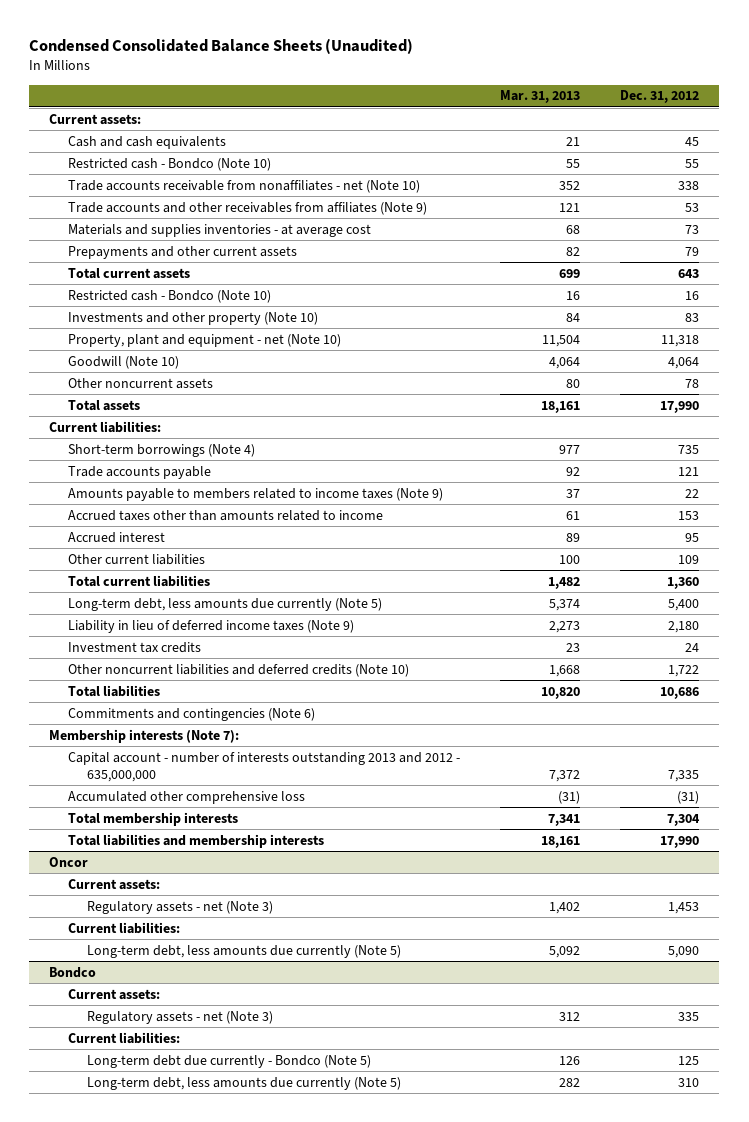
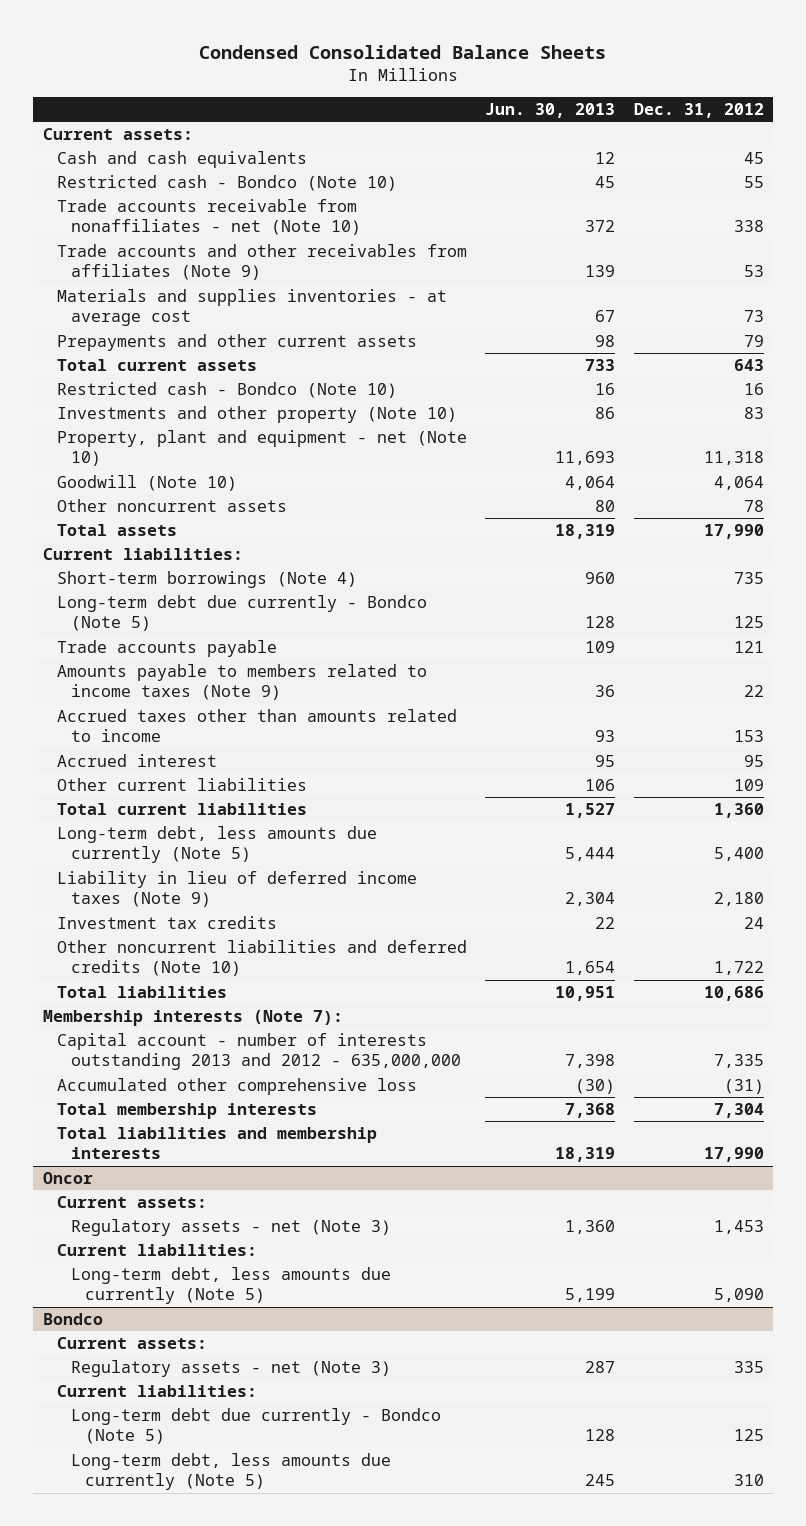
- Condensed Consolidated Balance Sheets (Unaudited)
+ Condensed Consolidated Balance Sheets
- | Mar. 31, 2013 | Dec. 31, 2012
+ | Jun. 30, 2013 | Dec. 31, 2012
+ Long-term debt due currently - Bondco (Note 5) | 128 | 125
- Commitments and contingencies (Note 6)

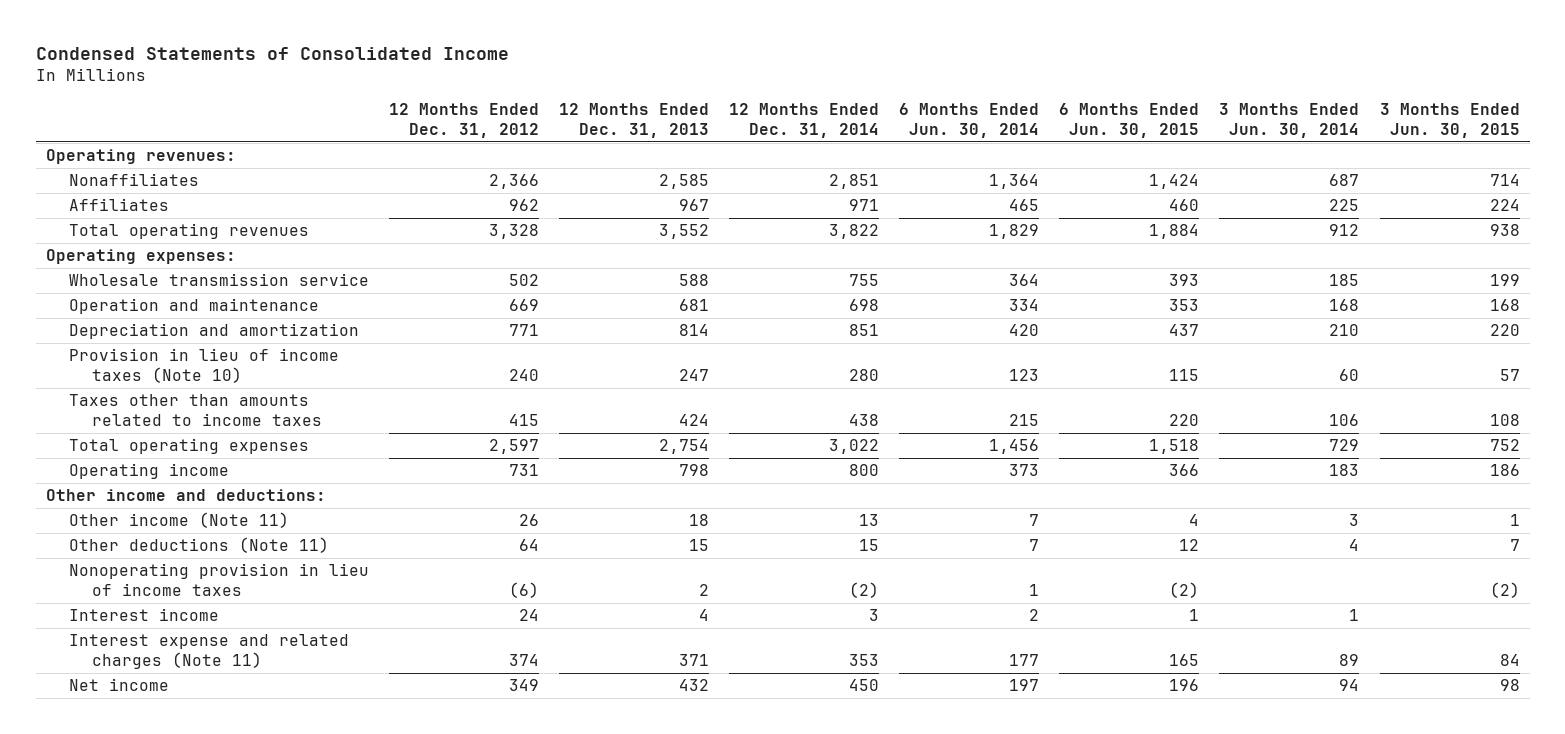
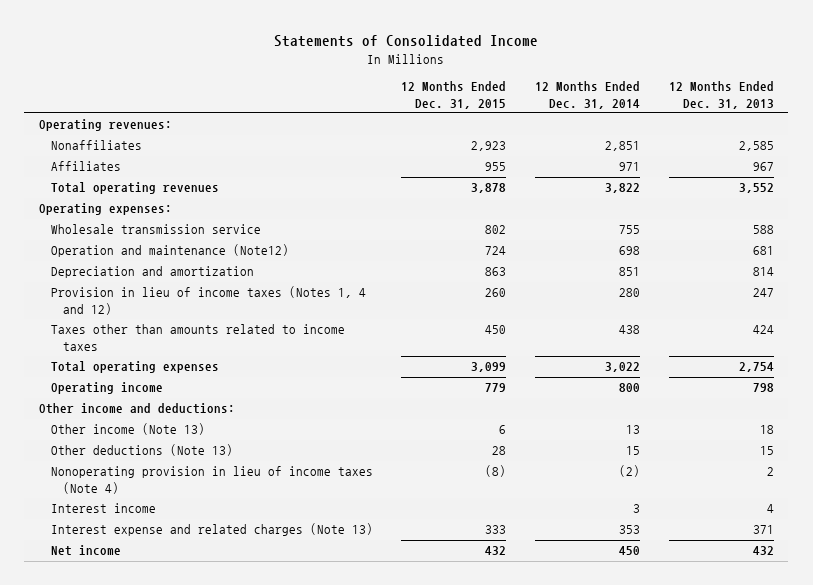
- Condensed Statements of Consolidated Income
+ Statements of Consolidated Income
- | 12 Months Ended Dec. 31, 2012 | 12 Months Ended Dec. 31, 2013 | 12 Months Ended Dec. 31, 2014 | 6 Months Ended Jun. 30, 2014 | 6 Months Ended Jun. 30, 2015 | 3 Months Ended Jun. 30, 2014 | 3 Months Ended Jun. 30, 2015
+ | 12 Months Ended Dec. 31, 2015 | 12 Months Ended Dec. 31, 2014 | 12 Months Ended Dec. 31, 2013
- Operation and maintenance | 669 | 681 | 698 | 334 | 353 | 168 | 168
+ Operation and maintenance (Note12) | 724 | 698 | 681
- Provision in lieu of income taxes (Note 10) | 240 | 247 | 280 | 123 | 115 | 60 | 57
+ Provision in lieu of income taxes (Notes 1, 4 and 12) | 260 | 280 | 247
- Other income (Note 11) | 26 | 18 | 13 | 7 | 4 | 3 | 1
- Other deductions (Note 11) | 64 | 15 | 15 | 7 | 12 | 4 | 7
- Nonoperating provision in lieu of income taxes | (6) | 2 | (2) | 1 | (2) | | (2)
+ Other income (Note 13) | 6 | 13 | 18
+ Other deductions (Note 13) | 28 | 15 | 15
+ Nonoperating provision in lieu of income taxes (Note 4) | (8) | (2) | 2
- Interest expense and related charges (Note 11) | 374 | 371 | 353 | 177 | 165 | 89 | 84
+ Interest expense and related charges (Note 13) | 333 | 353 | 371

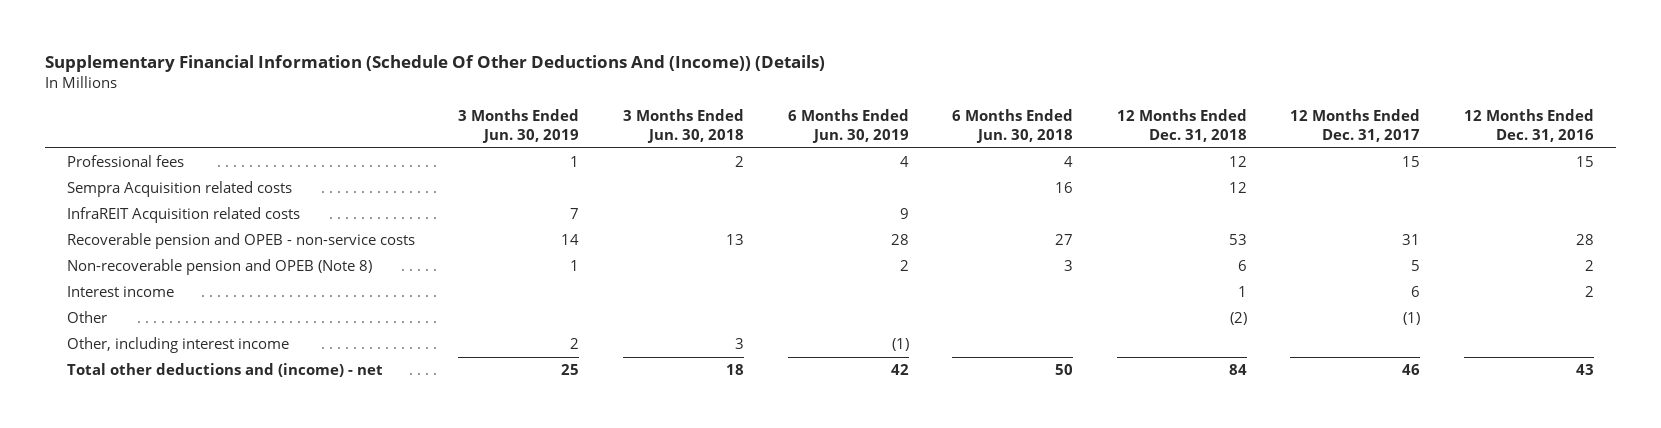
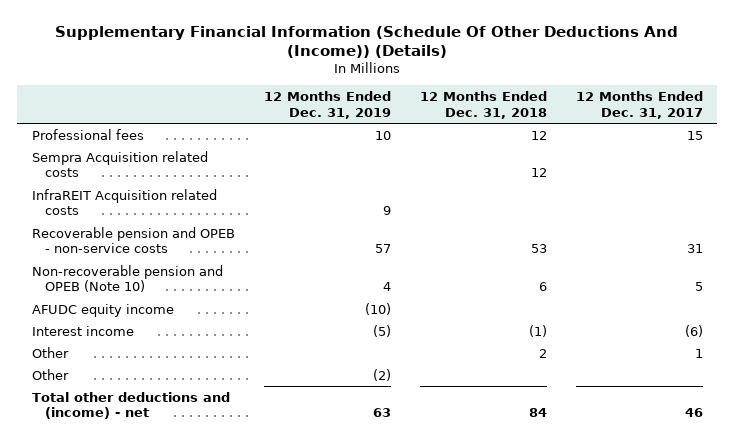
- | 3 Months Ended Jun. 30, 2019 | 3 Months Ended Jun. 30, 2018 | 6 Months Ended Jun. 30, 2019 | 6 Months Ended Jun. 30, 2018 | 12 Months Ended Dec. 31, 2018 | 12 Months Ended Dec. 31, 2017 | 12 Months Ended Dec. 31, 2016
+ | 12 Months Ended Dec. 31, 2019 | 12 Months Ended Dec. 31, 2018 | 12 Months Ended Dec. 31, 2017
- Non-recoverable pension and OPEB (Note 8) | 1 | | 2 | 3 | 6 | 5 | 2
- Interest income | | | | | 1 | 6 | 2
- Other | | | | | (2) | (1) |
- Other, including interest income | 2 | 3 | (1) | | | |
+ Non-recoverable pension and OPEB (Note 10) | 4 | 6 | 5
+ AFUDC equity income | (10) | |
+ Interest income | (5) | (1) | (6)
+ Other | | 2 | 1
+ Other | (2) | |

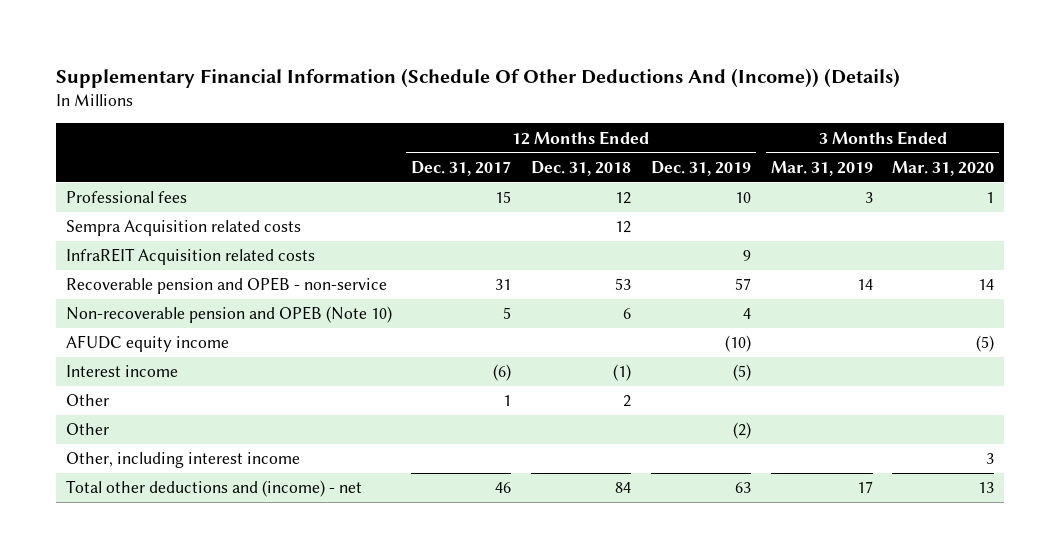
- | 12 Months Ended Dec. 31, 2019 | 12 Months Ended Dec. 31, 2018 | 12 Months Ended Dec. 31, 2017
+ | 12 Months Ended Dec. 31, 2017 | 12 Months Ended Dec. 31, 2018 | 12 Months Ended Dec. 31, 2019 | 3 Months Ended Mar. 31, 2019 | 3 Months Ended Mar. 31, 2020
- Recoverable pension and OPEB - non-service costs | 57 | 53 | 31
+ Recoverable pension and OPEB - non-service | 31 | 53 | 57 | 14 | 14
+ Other, including interest income | | | | | 3

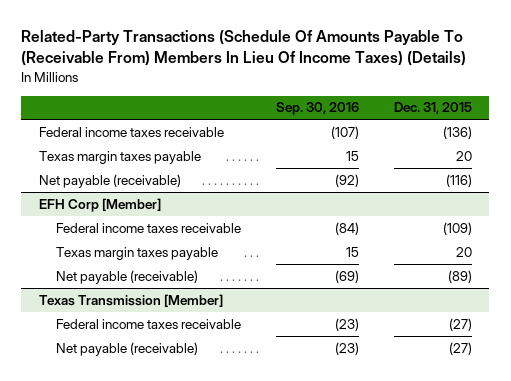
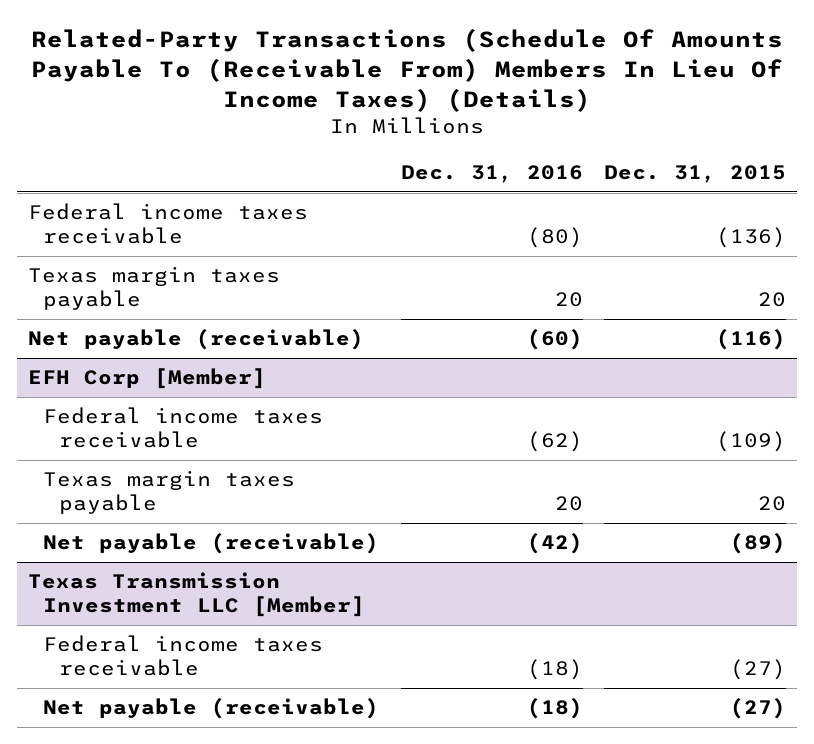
- | Sep. 30, 2016 | Dec. 31, 2015
+ | Dec. 31, 2016 | Dec. 31, 2015
- Texas Transmission [Member]
+ Texas Transmission Investment LLC [Member]

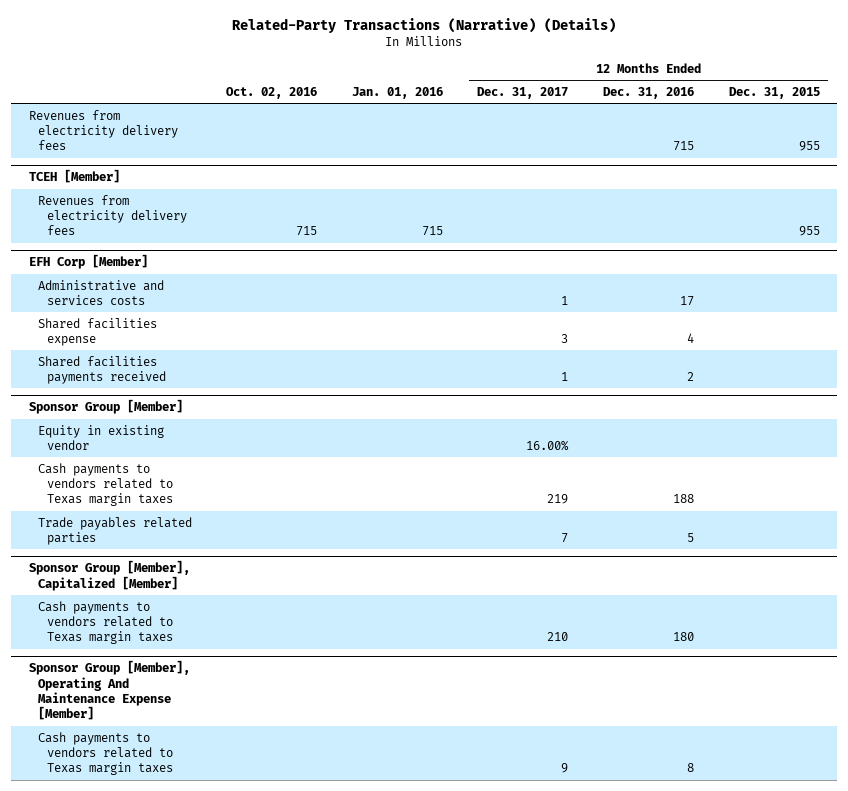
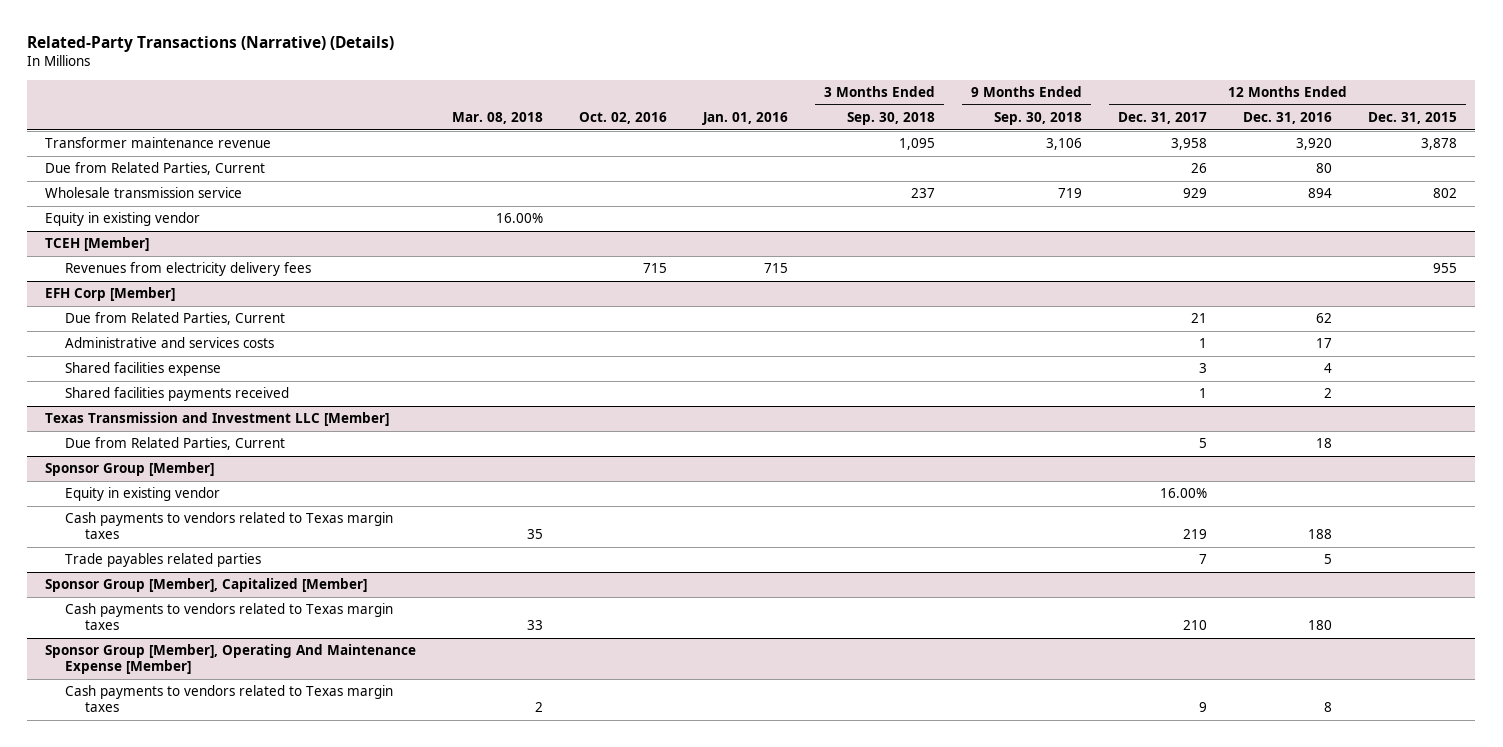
- | Oct. 02, 2016 | Jan. 01, 2016 | 12 Months Ended Dec. 31, 2017 | 12 Months Ended Dec. 31, 2016 | 12 Months Ended Dec. 31, 2015
+ | Mar. 08, 2018 | Oct. 02, 2016 | Jan. 01, 2016 | 3 Months Ended Sep. 30, 2018 | 9 Months Ended Sep. 30, 2018 | 12 Months Ended Dec. 31, 2017 | 12 Months Ended Dec. 31, 2016 | 12 Months Ended Dec. 31, 2015
- Revenues from electricity delivery fees | | | | 715 | 955
+ Transformer maintenance revenue | | | | 1,095 | 3,106 | 3,958 | 3,920 | 3,878
+ Due from Related Parties, Current | | | | | | 26 | 80 |
+ Wholesale transmission service | | | | 237 | 719 | 929 | 894 | 802
+ Equity in existing vendor | 16.00% | | | | | | |
@ EFH Corp [Member]
+ Due from Related Parties, Current | | | | | | 21 | 62 |
+ Texas Transmission and Investment LLC [Member]
+ Due from Related Parties, Current | | | | | | 5 | 18 |

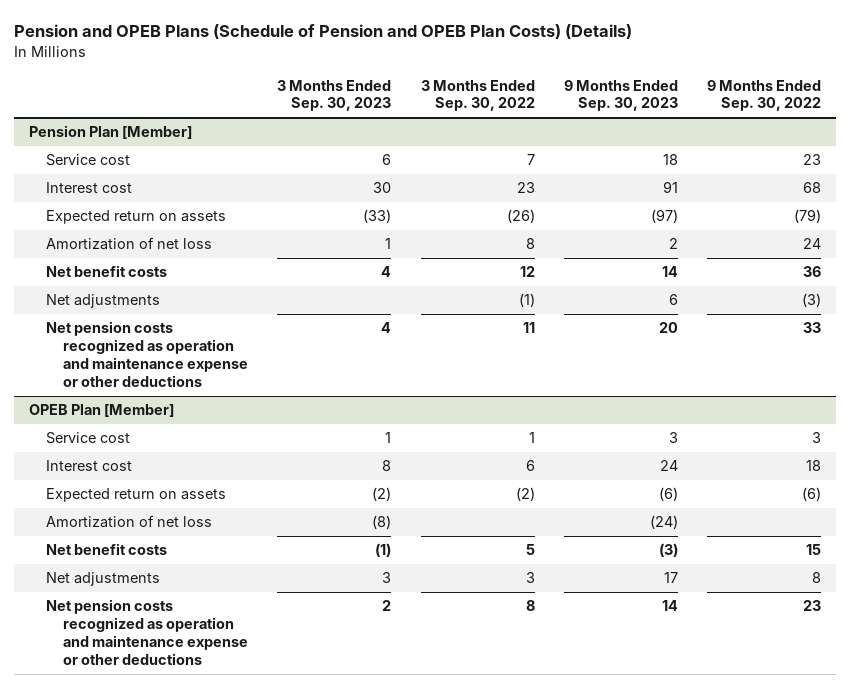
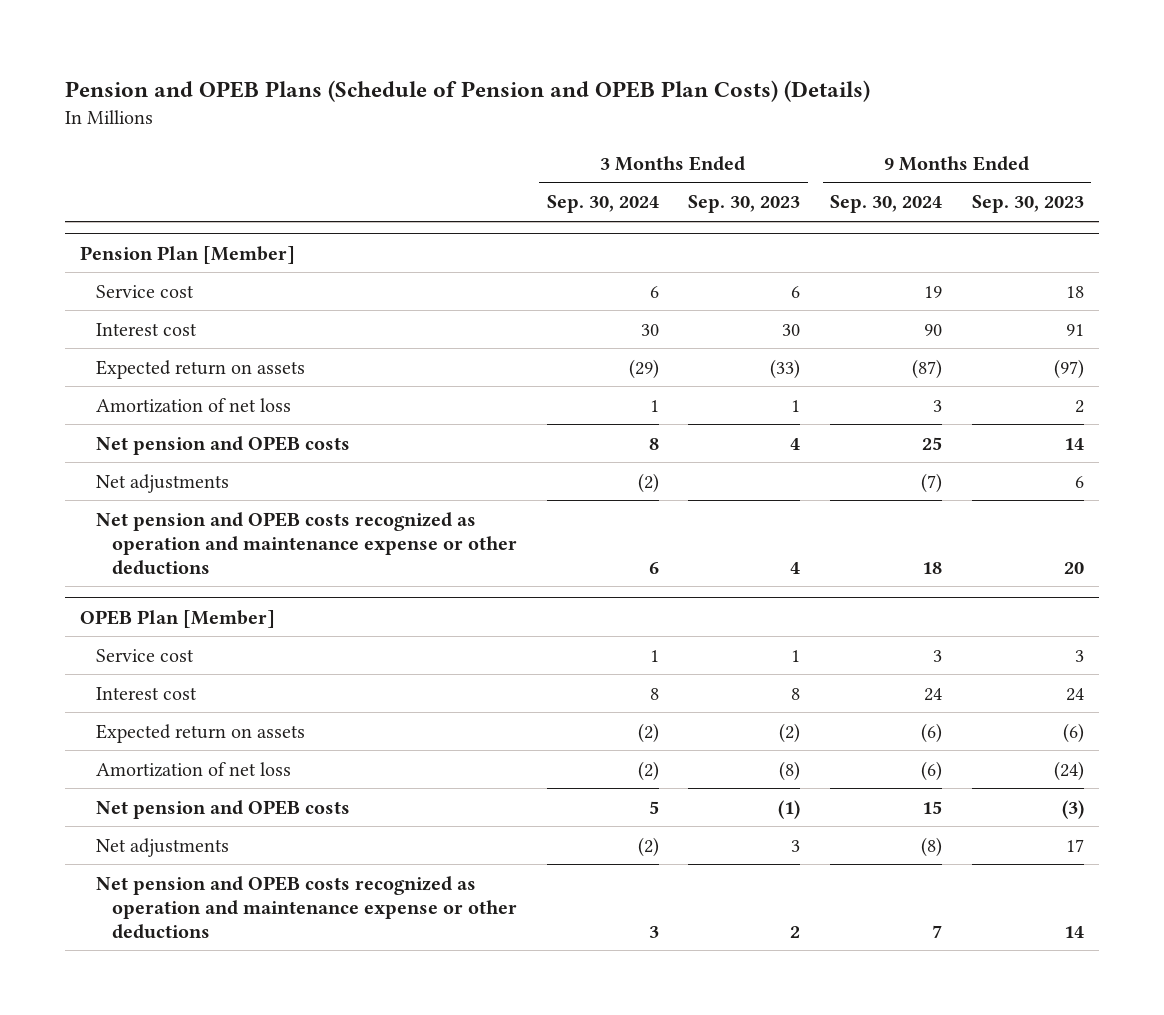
- | 3 Months Ended Sep. 30, 2023 | 3 Months Ended Sep. 30, 2022 | 9 Months Ended Sep. 30, 2023 | 9 Months Ended Sep. 30, 2022
+ | 3 Months Ended Sep. 30, 2024 | 3 Months Ended Sep. 30, 2023 | 9 Months Ended Sep. 30, 2024 | 9 Months Ended Sep. 30, 2023
@ Pension Plan [Member]
- Net benefit costs | 4 | 12 | 14 | 36
+ Net pension and OPEB costs | 8 | 4 | 25 | 14
- Net pension costs recognized as operation and maintenance expense or other deductions | 4 | 11 | 20 | 33
+ Net pension and OPEB costs recognized as operation and maintenance expense or other deductions | 6 | 4 | 18 | 20
@ OPEB Plan [Member]
- Net benefit costs | (1) | 5 | (3) | 15
+ Net pension and OPEB costs | 5 | (1) | 15 | (3)
- Net pension costs recognized as operation and maintenance expense or other deductions | 2 | 8 | 14 | 23
+ Net pension and OPEB costs recognized as operation and maintenance expense or other deductions | 3 | 2 | 7 | 14

